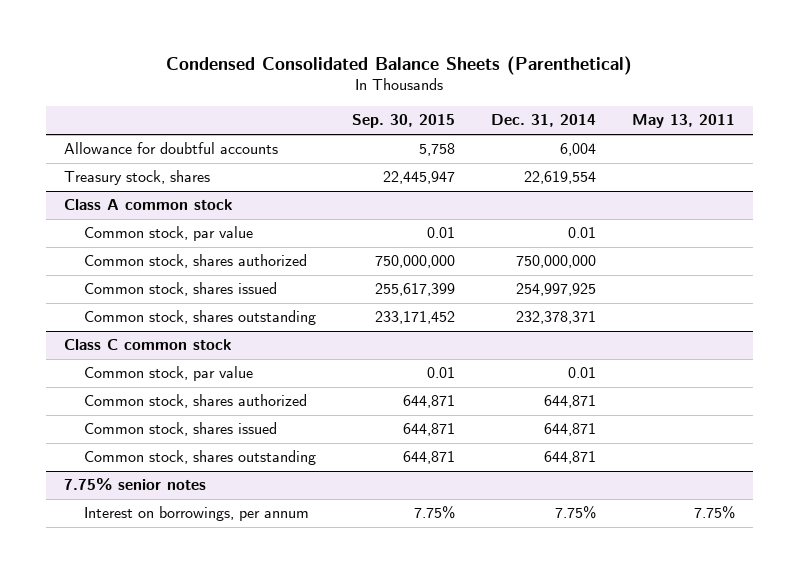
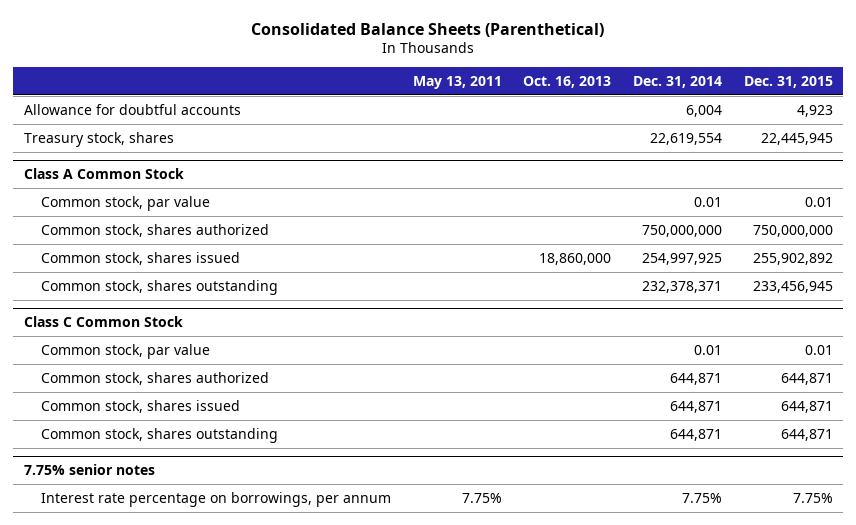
- Condensed Consolidated Balance Sheets (Parenthetical)
+ Consolidated Balance Sheets (Parenthetical)
- | Sep. 30, 2015 | Dec. 31, 2014 | May 13, 2011
+ | May 13, 2011 | Oct. 16, 2013 | Dec. 31, 2014 | Dec. 31, 2015
- Class A common stock
+ Class A Common Stock
- Class C common stock
+ Class C Common Stock
@ 7.75% senior notes
- Interest on borrowings, per annum | 7.75% | 7.75% | 7.75%
+ Interest rate percentage on borrowings, per annum | 7.75% | | 7.75% | 7.75%

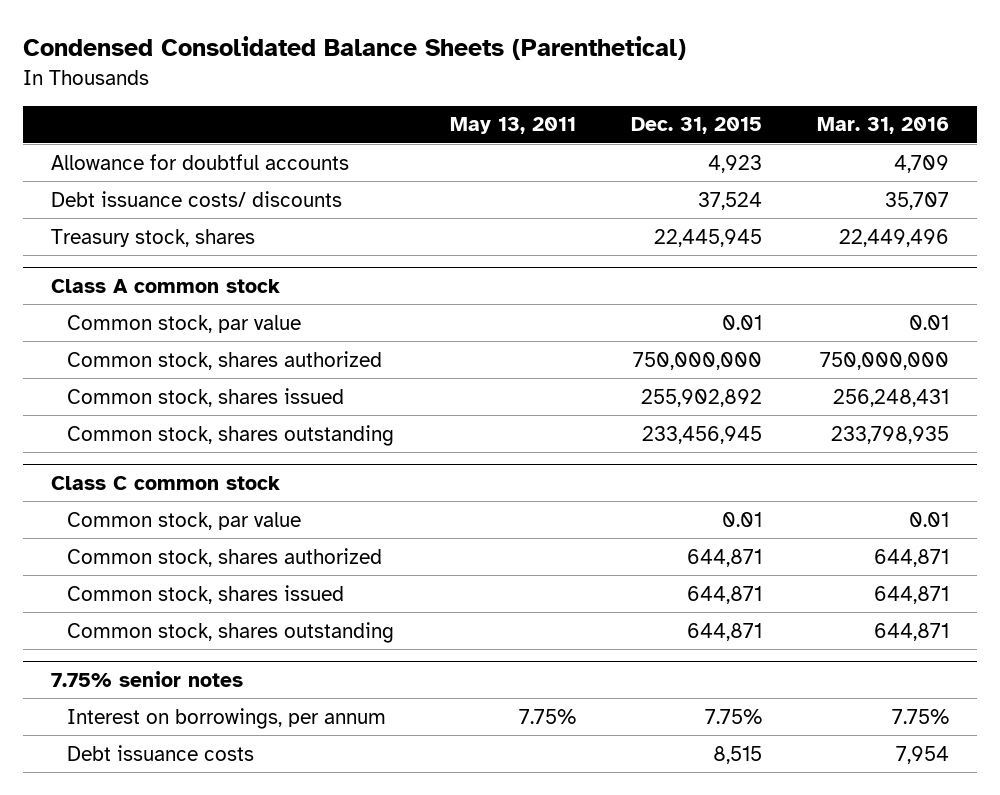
- Consolidated Balance Sheets (Parenthetical)
+ Condensed Consolidated Balance Sheets (Parenthetical)
- | May 13, 2011 | Oct. 16, 2013 | Dec. 31, 2014 | Dec. 31, 2015
+ | May 13, 2011 | Dec. 31, 2015 | Mar. 31, 2016
+ Debt issuance costs/ discounts | | 37,524 | 35,707
- Class A Common Stock
+ Class A common stock
- Class C Common Stock
+ Class C common stock
@ 7.75% senior notes
- Interest rate percentage on borrowings, per annum | 7.75% | | 7.75% | 7.75%
+ Interest on borrowings, per annum | 7.75% | 7.75% | 7.75%
+ Debt issuance costs | | 8,515 | 7,954

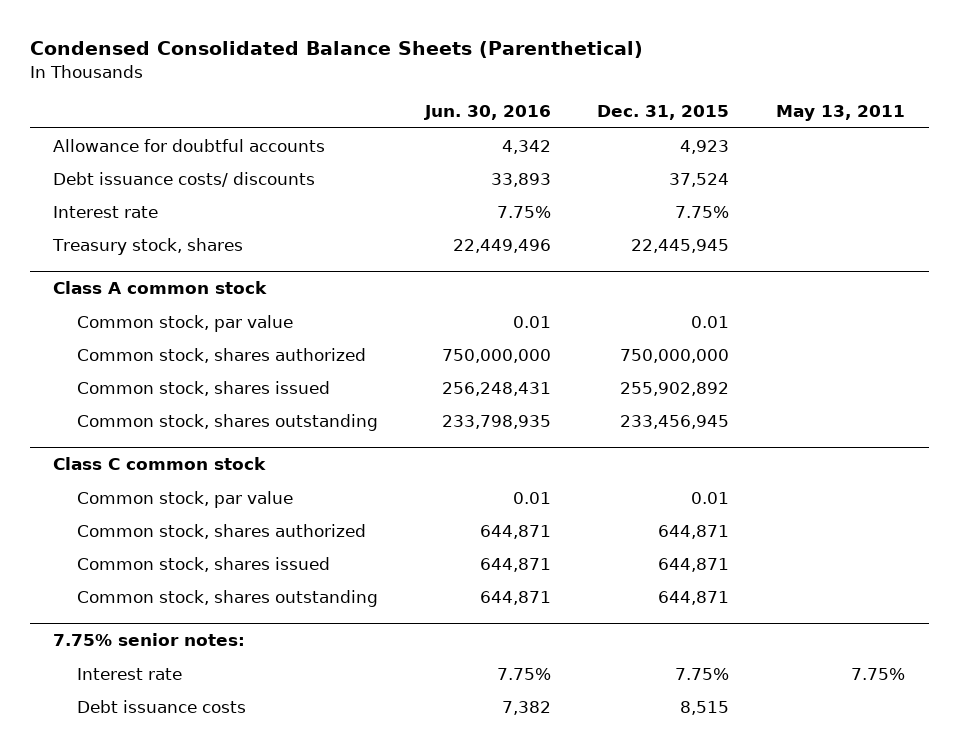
- | May 13, 2011 | Dec. 31, 2015 | Mar. 31, 2016
+ | Jun. 30, 2016 | Dec. 31, 2015 | May 13, 2011
+ Interest rate | 7.75% | 7.75% |
- 7.75% senior notes
- Interest on borrowings, per annum | 7.75% | 7.75% | 7.75%
+ 7.75% senior notes:
+ Interest rate | 7.75% | 7.75% | 7.75%

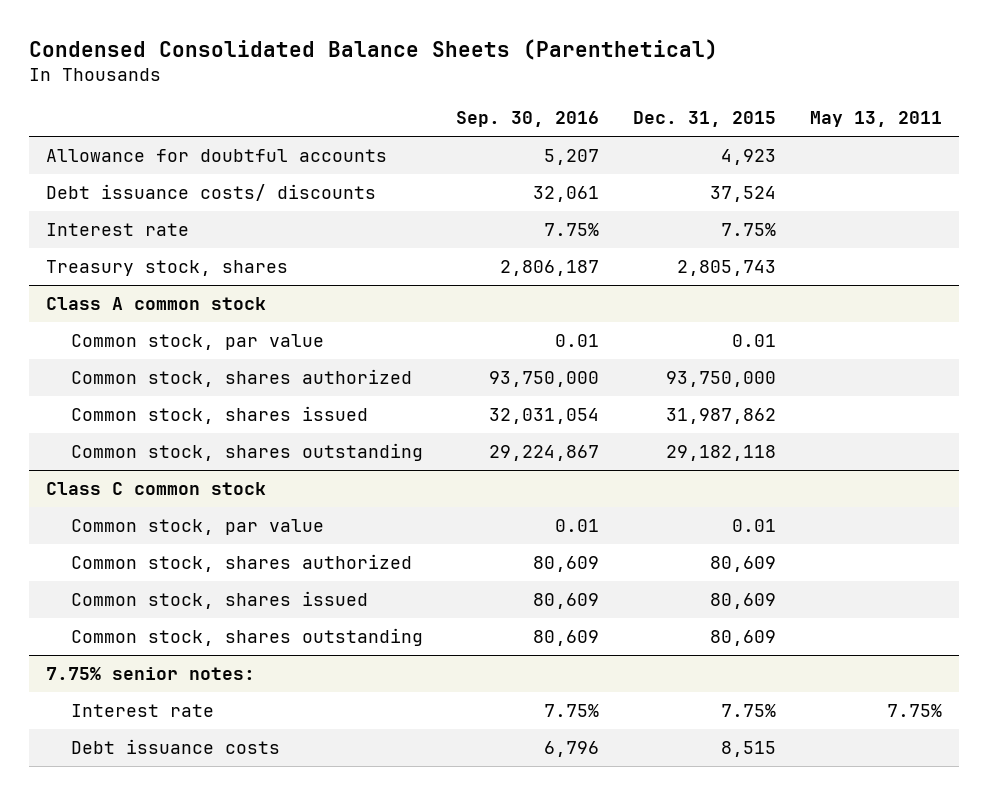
- | Jun. 30, 2016 | Dec. 31, 2015 | May 13, 2011
+ | Sep. 30, 2016 | Dec. 31, 2015 | May 13, 2011
- Treasury stock, shares | 22,449,496 | 22,445,945 |
+ Treasury stock, shares | 2,806,187 | 2,805,743 |
@ Class A common stock
- Common stock, shares authorized | 750,000,000 | 750,000,000 |
- Common stock, shares issued | 256,248,431 | 255,902,892 |
- Common stock, shares outstanding | 233,798,935 | 233,456,945 |
+ Common stock, shares authorized | 93,750,000 | 93,750,000 |
+ Common stock, shares issued | 32,031,054 | 31,987,862 |
+ Common stock, shares outstanding | 29,224,867 | 29,182,118 |
@ Class C common stock
- Common stock, shares authorized | 644,871 | 644,871 |
- Common stock, shares issued | 644,871 | 644,871 |
- Common stock, shares outstanding | 644,871 | 644,871 |
+ Common stock, shares authorized | 80,609 | 80,609 |
+ Common stock, shares issued | 80,609 | 80,609 |
+ Common stock, shares outstanding | 80,609 | 80,609 |

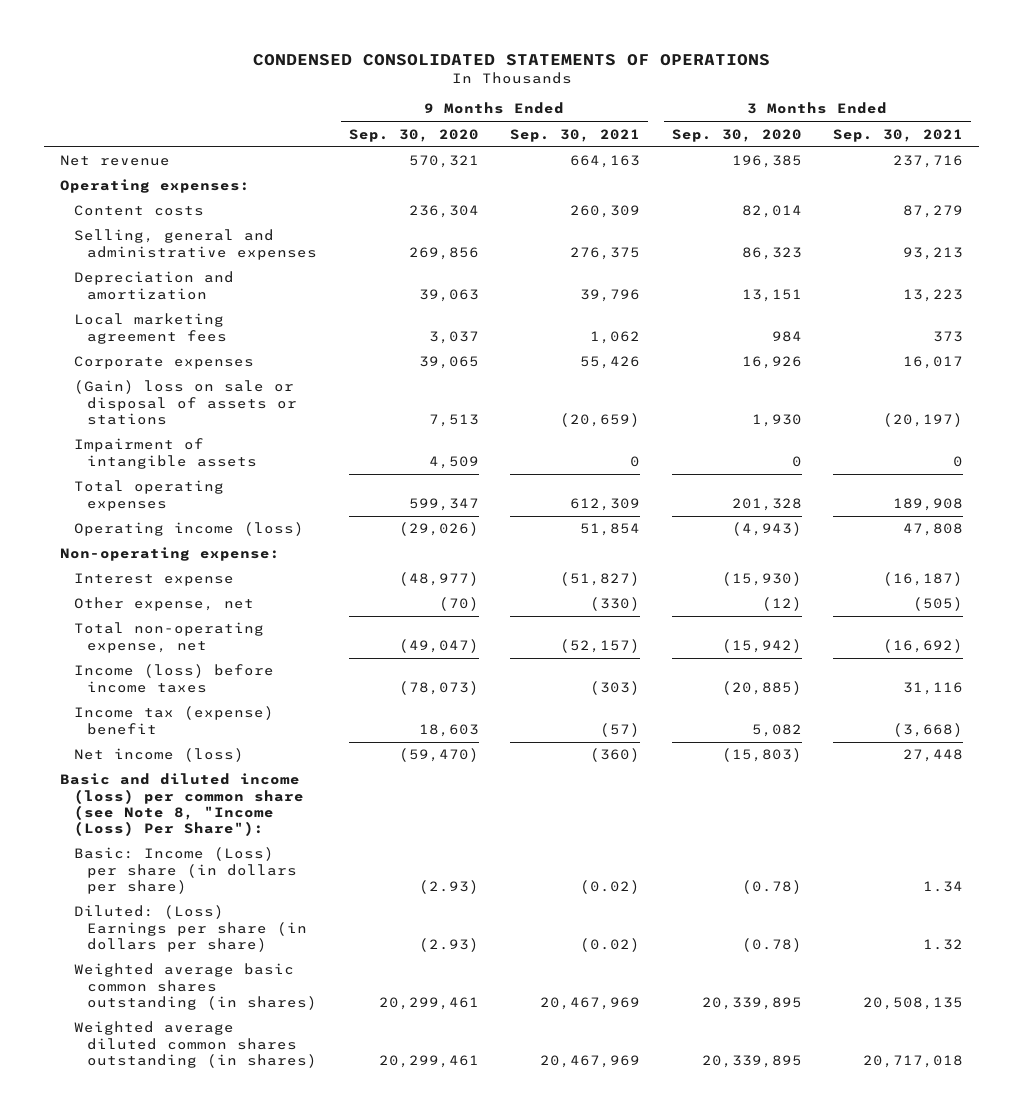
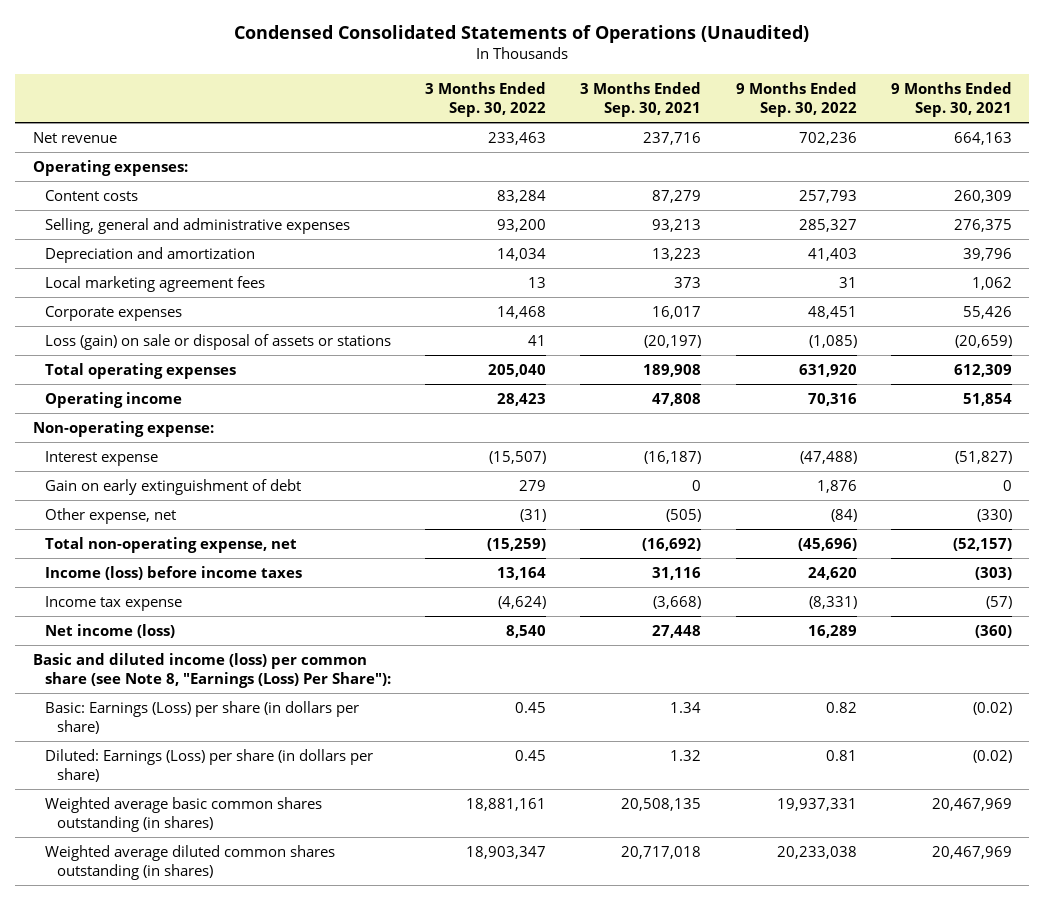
- CONDENSED CONSOLIDATED STATEMENTS OF OPERATIONS
+ Condensed Consolidated Statements of Operations (Unaudited)
- | 9 Months Ended Sep. 30, 2020 | 9 Months Ended Sep. 30, 2021 | 3 Months Ended Sep. 30, 2020 | 3 Months Ended Sep. 30, 2021
+ | 3 Months Ended Sep. 30, 2022 | 3 Months Ended Sep. 30, 2021 | 9 Months Ended Sep. 30, 2022 | 9 Months Ended Sep. 30, 2021
- (Gain) loss on sale or disposal of assets or stations | 7,513 | (20,659) | 1,930 | (20,197)
- Impairment of intangible assets | 4,509 | 0 | 0 | 0
+ Loss (gain) on sale or disposal of assets or stations | 41 | (20,197) | (1,085) | (20,659)
- Operating income (loss) | (29,026) | 51,854 | (4,943) | 47,808
+ Operating income | 28,423 | 47,808 | 70,316 | 51,854
+ Gain on early extinguishment of debt | 279 | 0 | 1,876 | 0
- Income tax (expense) benefit | 18,603 | (57) | 5,082 | (3,668)
+ Income tax expense | (4,624) | (3,668) | (8,331) | (57)
- Basic and diluted income (loss) per common share (see Note 8, "Income (Loss) Per Share"):
- Basic: Income (Loss) per share (in dollars per share) | (2.93) | (0.02) | (0.78) | 1.34
- Diluted: (Loss) Earnings per share (in dollars per share) | (2.93) | (0.02) | (0.78) | 1.32
+ Basic and diluted income (loss) per common share (see Note 8, "Earnings (Loss) Per Share"):
+ Basic: Earnings (Loss) per share (in dollars per share) | 0.45 | 1.34 | 0.82 | (0.02)
+ Diluted: Earnings (Loss) per share (in dollars per share) | 0.45 | 1.32 | 0.81 | (0.02)

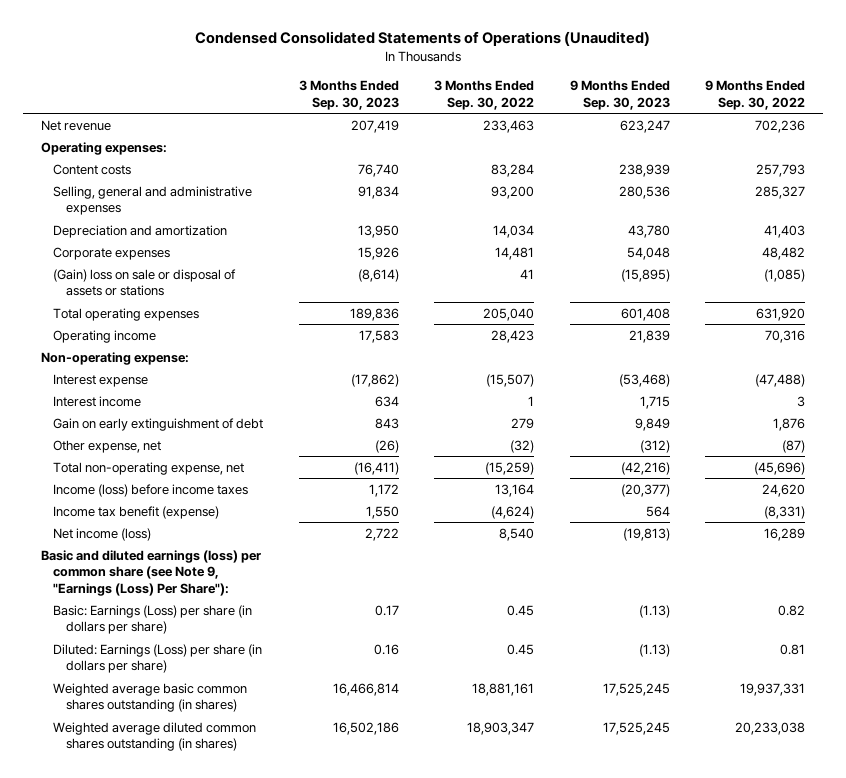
- | 3 Months Ended Sep. 30, 2022 | 3 Months Ended Sep. 30, 2021 | 9 Months Ended Sep. 30, 2022 | 9 Months Ended Sep. 30, 2021
+ | 3 Months Ended Sep. 30, 2023 | 3 Months Ended Sep. 30, 2022 | 9 Months Ended Sep. 30, 2023 | 9 Months Ended Sep. 30, 2022
- Local marketing agreement fees | 13 | 373 | 31 | 1,062
- Corporate expenses | 14,468 | 16,017 | 48,451 | 55,426
- Loss (gain) on sale or disposal of assets or stations | 41 | (20,197) | (1,085) | (20,659)
+ Corporate expenses | 15,926 | 14,481 | 54,048 | 48,482
+ (Gain) loss on sale or disposal of assets or stations | (8,614) | 41 | (15,895) | (1,085)
+ Interest income | 634 | 1 | 1,715 | 3
- Other expense, net | (31) | (505) | (84) | (330)
+ Other expense, net | (26) | (32) | (312) | (87)
- Income tax expense | (4,624) | (3,668) | (8,331) | (57)
+ Income tax benefit (expense) | 1,550 | (4,624) | 564 | (8,331)
- Basic and diluted income (loss) per common share (see Note 8, "Earnings (Loss) Per Share"):
+ Basic and diluted earnings (loss) per common share (see Note 9, "Earnings (Loss) Per Share"):

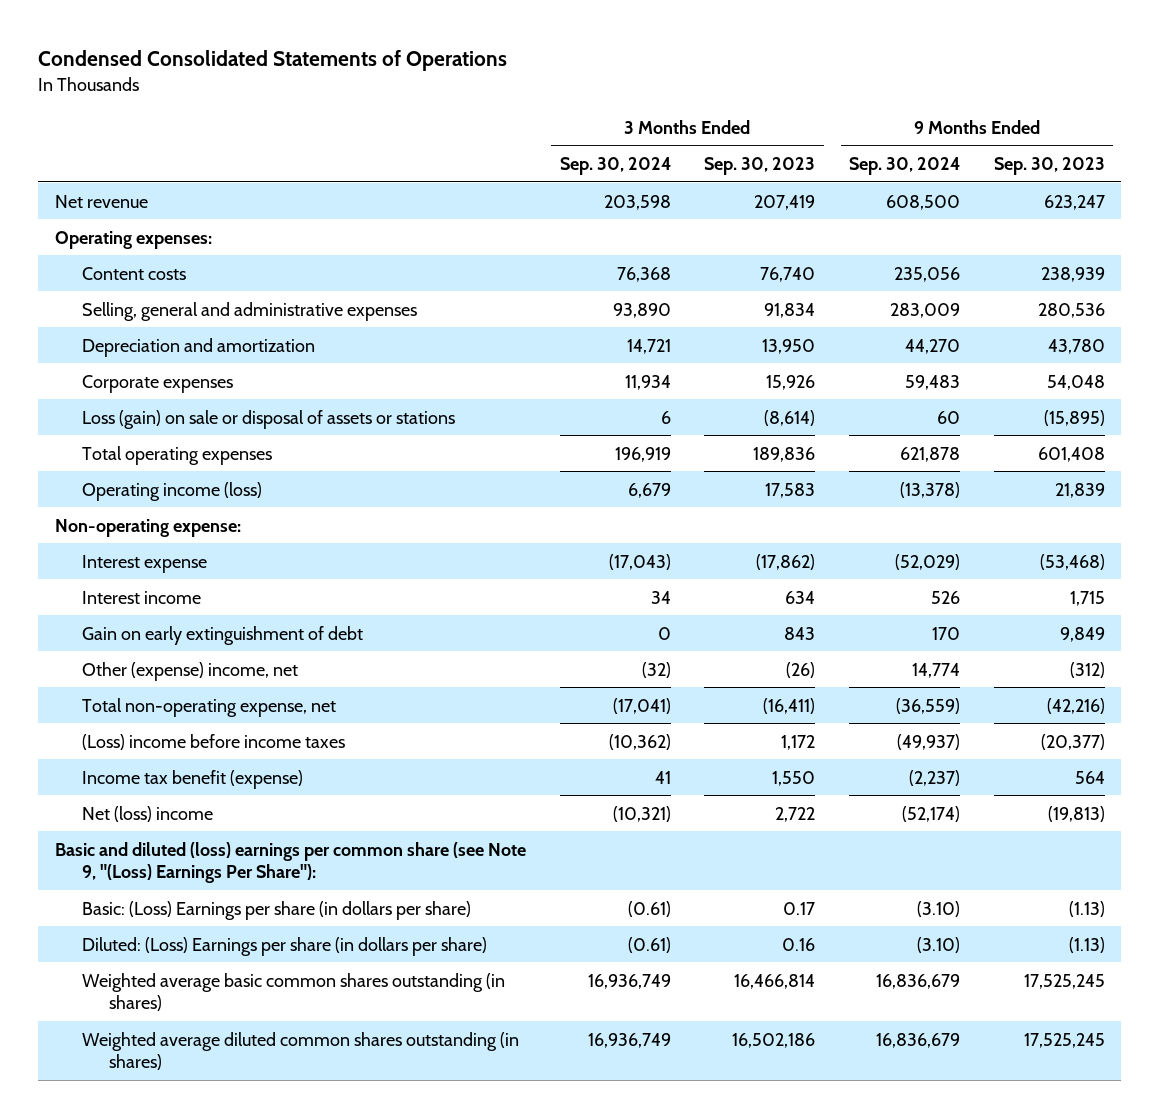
- Condensed Consolidated Statements of Operations (Unaudited)
+ Condensed Consolidated Statements of Operations
- | 3 Months Ended Sep. 30, 2023 | 3 Months Ended Sep. 30, 2022 | 9 Months Ended Sep. 30, 2023 | 9 Months Ended Sep. 30, 2022
+ | 3 Months Ended Sep. 30, 2024 | 3 Months Ended Sep. 30, 2023 | 9 Months Ended Sep. 30, 2024 | 9 Months Ended Sep. 30, 2023
- (Gain) loss on sale or disposal of assets or stations | (8,614) | 41 | (15,895) | (1,085)
+ Loss (gain) on sale or disposal of assets or stations | 6 | (8,614) | 60 | (15,895)
- Operating income | 17,583 | 28,423 | 21,839 | 70,316
+ Operating income (loss) | 6,679 | 17,583 | (13,378) | 21,839
- Other expense, net | (26) | (32) | (312) | (87)
+ Other (expense) income, net | (32) | (26) | 14,774 | (312)
- Income (loss) before income taxes | 1,172 | 13,164 | (20,377) | 24,620
+ (Loss) income before income taxes | (10,362) | 1,172 | (49,937) | (20,377)
- Net income (loss) | 2,722 | 8,540 | (19,813) | 16,289
- Basic and diluted earnings (loss) per common share (see Note 9, "Earnings (Loss) Per Share"):
- Basic: Earnings (Loss) per share (in dollars per share) | 0.17 | 0.45 | (1.13) | 0.82
- Diluted: Earnings (Loss) per share (in dollars per share) | 0.16 | 0.45 | (1.13) | 0.81
+ Net (loss) income | (10,321) | 2,722 | (52,174) | (19,813)
+ Basic and diluted (loss) earnings per common share (see Note 9, "(Loss) Earnings Per Share"):
+ Basic: (Loss) Earnings per share (in dollars per share) | (0.61) | 0.17 | (3.10) | (1.13)
+ Diluted: (Loss) Earnings per share (in dollars per share) | (0.61) | 0.16 | (3.10) | (1.13)

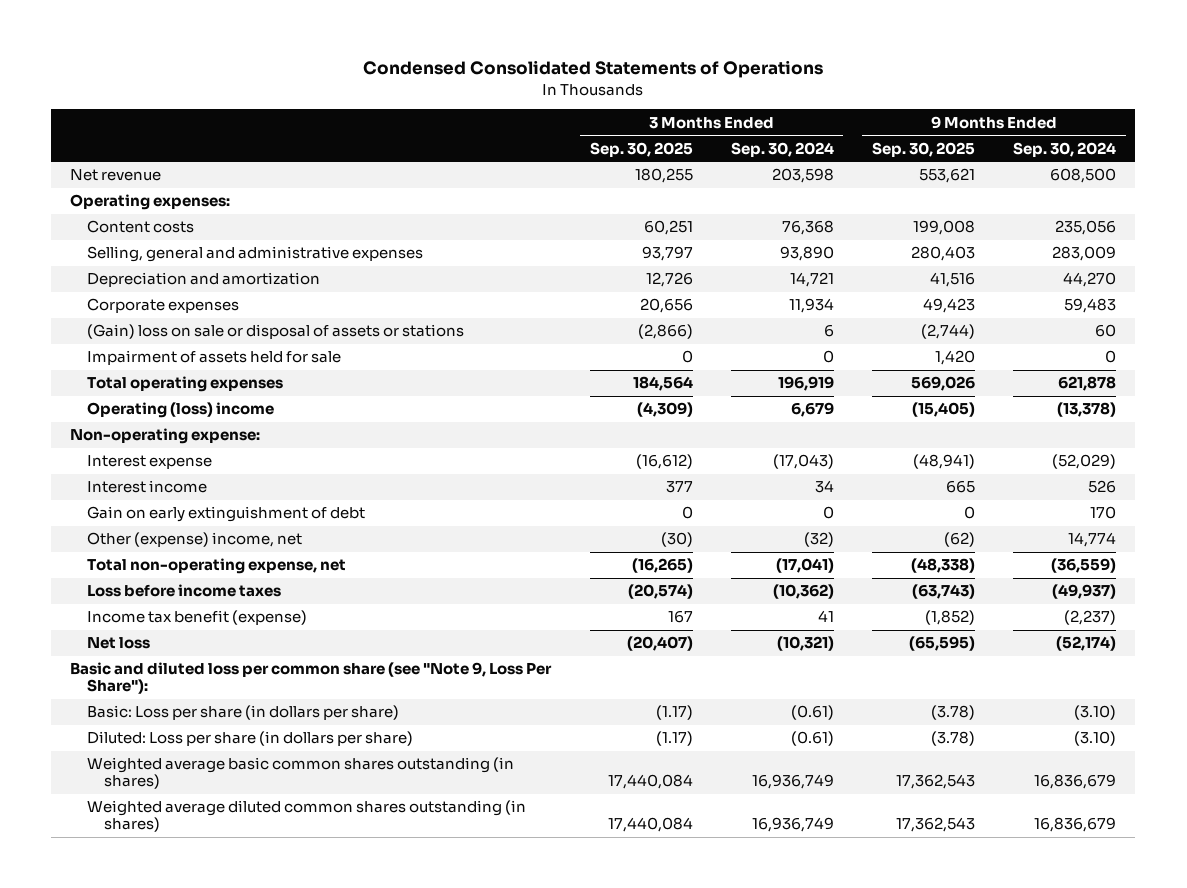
- | 3 Months Ended Sep. 30, 2024 | 3 Months Ended Sep. 30, 2023 | 9 Months Ended Sep. 30, 2024 | 9 Months Ended Sep. 30, 2023
+ | 3 Months Ended Sep. 30, 2025 | 3 Months Ended Sep. 30, 2024 | 9 Months Ended Sep. 30, 2025 | 9 Months Ended Sep. 30, 2024
- Loss (gain) on sale or disposal of assets or stations | 6 | (8,614) | 60 | (15,895)
+ (Gain) loss on sale or disposal of assets or stations | (2,866) | 6 | (2,744) | 60
+ Impairment of assets held for sale | 0 | 0 | 1,420 | 0
- Operating income (loss) | 6,679 | 17,583 | (13,378) | 21,839
+ Operating (loss) income | (4,309) | 6,679 | (15,405) | (13,378)
- (Loss) income before income taxes | (10,362) | 1,172 | (49,937) | (20,377)
+ Loss before income taxes | (20,574) | (10,362) | (63,743) | (49,937)
- Net (loss) income | (10,321) | 2,722 | (52,174) | (19,813)
- Basic and diluted (loss) earnings per common share (see Note 9, "(Loss) Earnings Per Share"):
- Basic: (Loss) Earnings per share (in dollars per share) | (0.61) | 0.17 | (3.10) | (1.13)
- Diluted: (Loss) Earnings per share (in dollars per share) | (0.61) | 0.16 | (3.10) | (1.13)
+ Net loss | (20,407) | (10,321) | (65,595) | (52,174)
+ Basic and diluted loss per common share (see "Note 9, Loss Per Share"):
+ Basic: Loss per share (in dollars per share) | (1.17) | (0.61) | (3.78) | (3.10)
+ Diluted: Loss per share (in dollars per share) | (1.17) | (0.61) | (3.78) | (3.10)

